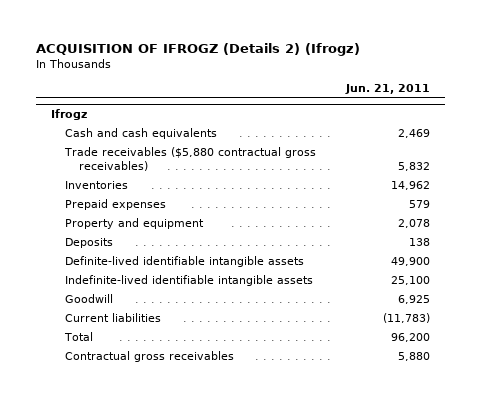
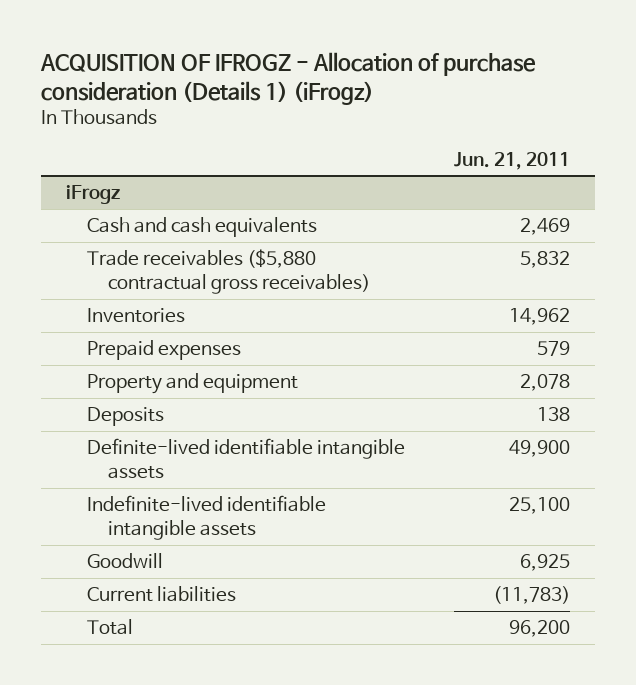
- ACQUISITION OF IFROGZ (Details 2) (Ifrogz)
+ ACQUISITION OF IFROGZ - Allocation of purchase consideration (Details 1) (iFrogz)
- Ifrogz
+ iFrogz
- Contractual gross receivables | 5,880

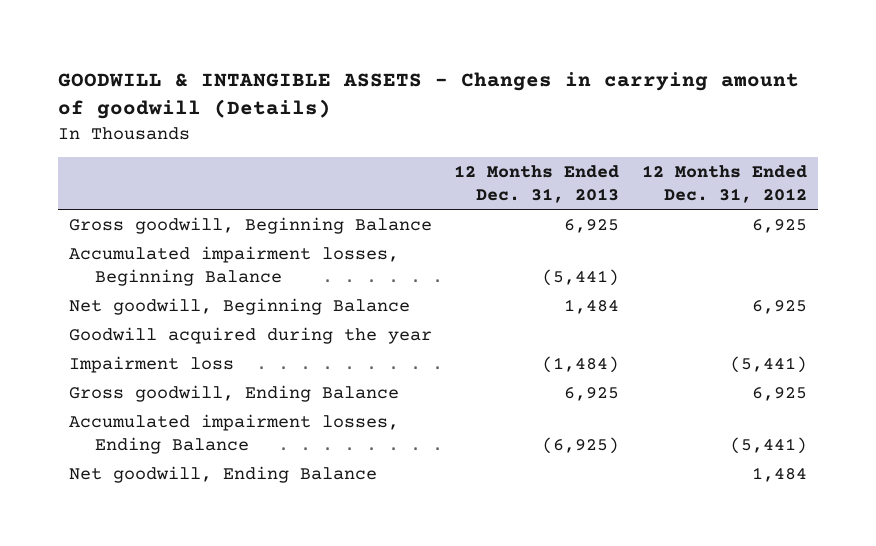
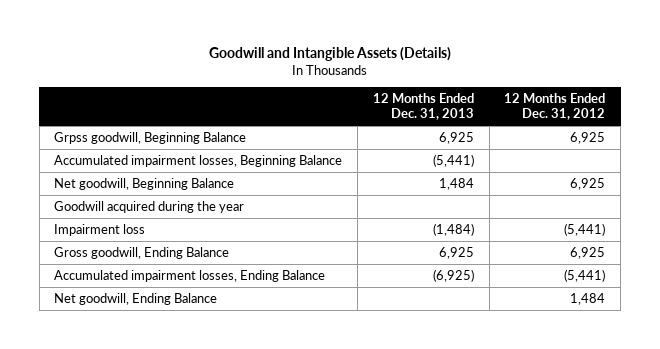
- GOODWILL & INTANGIBLE ASSETS - Changes in carrying amount of goodwill (Details)
+ Goodwill and Intangible Assets (Details)
- Gross goodwill, Beginning Balance | 6,925 | 6,925
+ Grpss goodwill, Beginning Balance | 6,925 | 6,925

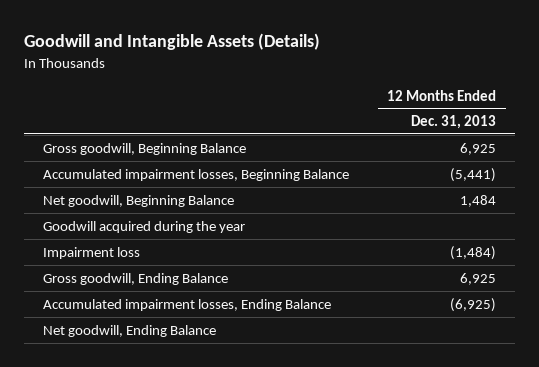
- | 12 Months Ended Dec. 31, 2013 | 12 Months Ended Dec. 31, 2012
+ | 12 Months Ended Dec. 31, 2013
- Grpss goodwill, Beginning Balance | 6,925 | 6,925
+ Gross goodwill, Beginning Balance | 6,925

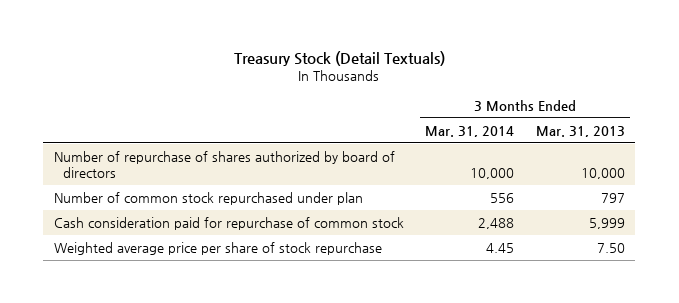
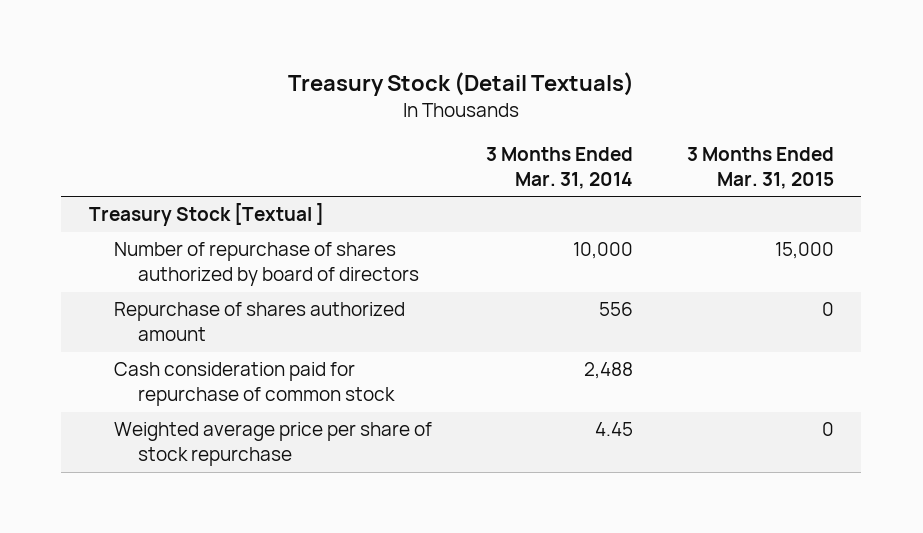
- | 3 Months Ended Mar. 31, 2014 | 3 Months Ended Mar. 31, 2013
+ | 3 Months Ended Mar. 31, 2014 | 3 Months Ended Mar. 31, 2015
+ Treasury Stock [Textual ]
- Number of common stock repurchased under plan | 556 | 797
+ Repurchase of shares authorized amount | 556 | 0

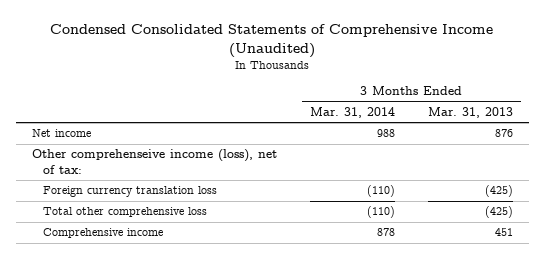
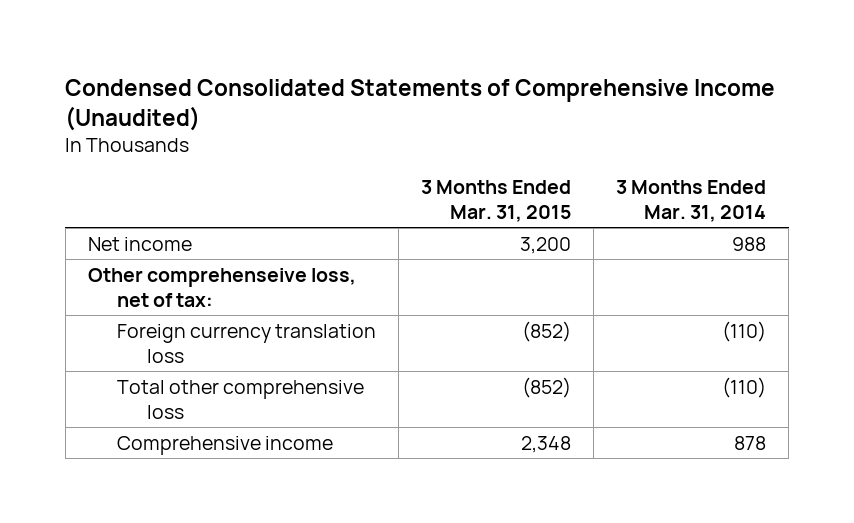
- | 3 Months Ended Mar. 31, 2014 | 3 Months Ended Mar. 31, 2013
+ | 3 Months Ended Mar. 31, 2015 | 3 Months Ended Mar. 31, 2014
- Other comprehenseive income (loss), net of tax:
+ Other comprehenseive loss, net of tax:

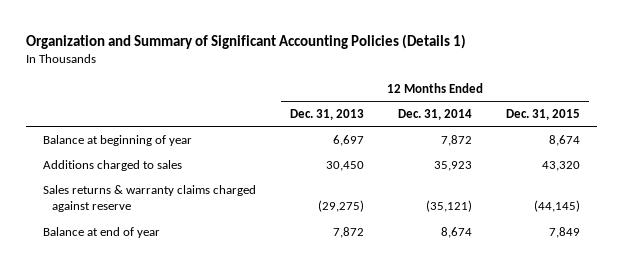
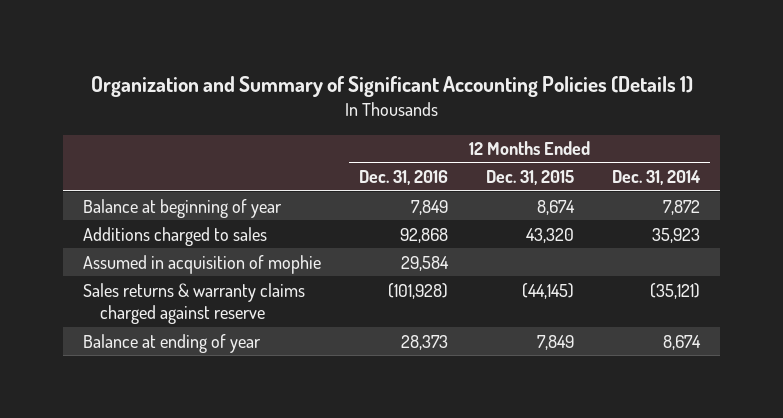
- | 12 Months Ended Dec. 31, 2013 | 12 Months Ended Dec. 31, 2014 | 12 Months Ended Dec. 31, 2015
+ | 12 Months Ended Dec. 31, 2016 | 12 Months Ended Dec. 31, 2015 | 12 Months Ended Dec. 31, 2014
+ Assumed in acquisition of mophie | 29,584 | |
- Balance at end of year | 7,872 | 8,674 | 7,849
+ Balance at ending of year | 28,373 | 7,849 | 8,674

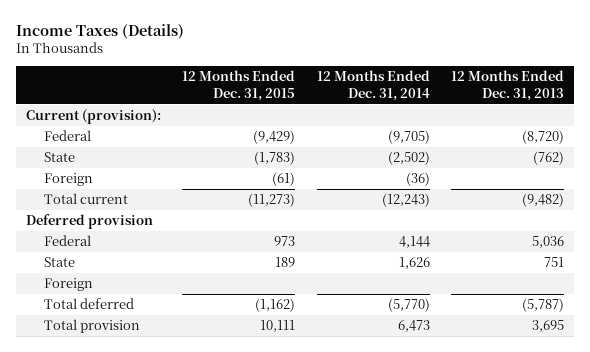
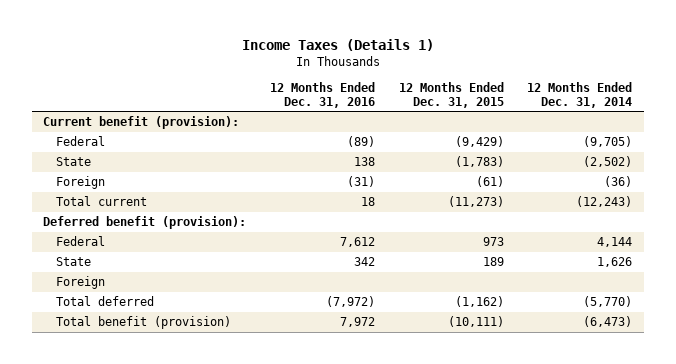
- Income Taxes (Details)
+ Income Taxes (Details 1)
- | 12 Months Ended Dec. 31, 2015 | 12 Months Ended Dec. 31, 2014 | 12 Months Ended Dec. 31, 2013
+ | 12 Months Ended Dec. 31, 2016 | 12 Months Ended Dec. 31, 2015 | 12 Months Ended Dec. 31, 2014
- Current (provision):
+ Current benefit (provision):
- Deferred provision
+ Deferred benefit (provision):
- Total provision | 10,111 | 6,473 | 3,695
+ Total benefit (provision) | 7,972 | (10,111) | (6,473)

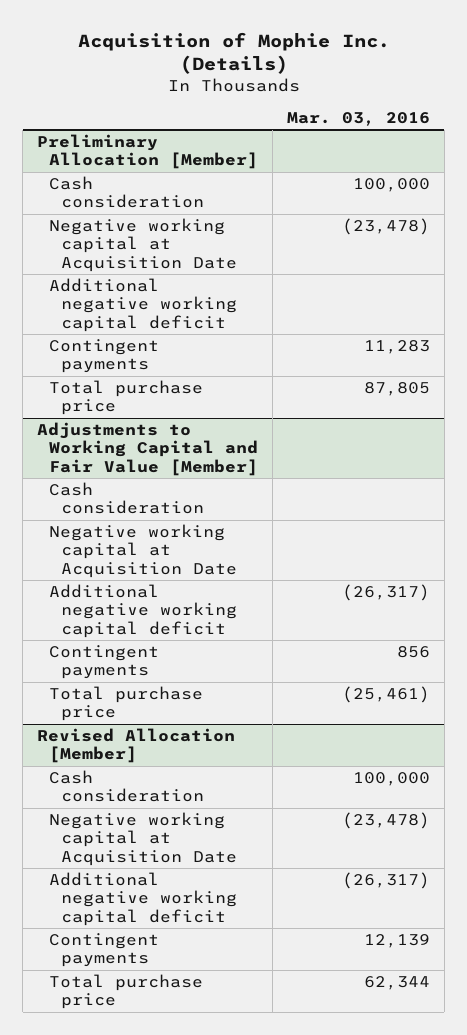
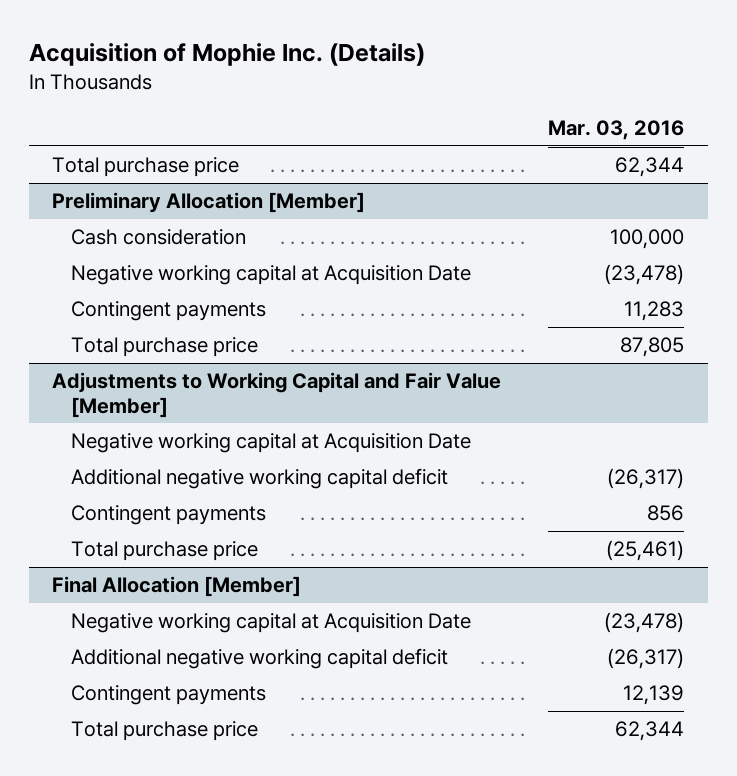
+ Total purchase price | 62,344
@ Preliminary Allocation [Member]
- Additional negative working capital deficit
@ Adjustments to Working Capital and Fair Value [Member]
- Cash consideration
- Revised Allocation [Member]
- Cash consideration | 100,000
+ Final Allocation [Member]

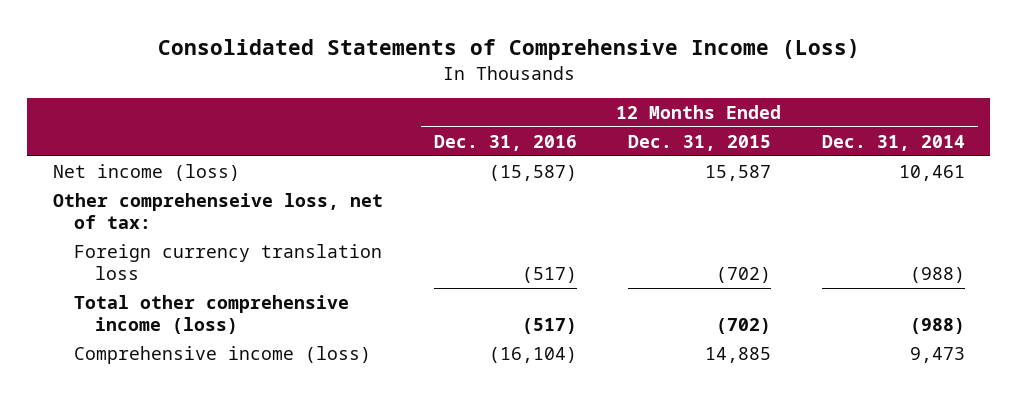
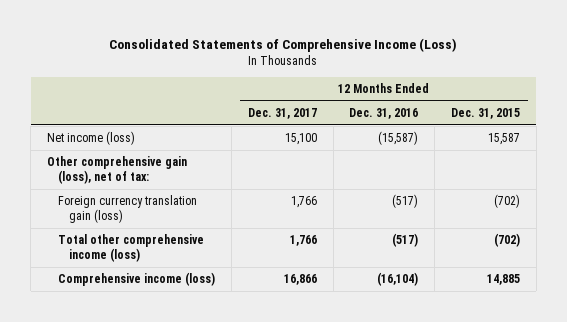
- | 12 Months Ended Dec. 31, 2016 | 12 Months Ended Dec. 31, 2015 | 12 Months Ended Dec. 31, 2014
+ | 12 Months Ended Dec. 31, 2017 | 12 Months Ended Dec. 31, 2016 | 12 Months Ended Dec. 31, 2015
- Other comprehenseive loss, net of tax:
- Foreign currency translation loss | (517) | (702) | (988)
+ Other comprehensive gain (loss), net of tax:
+ Foreign currency translation gain (loss) | 1,766 | (517) | (702)

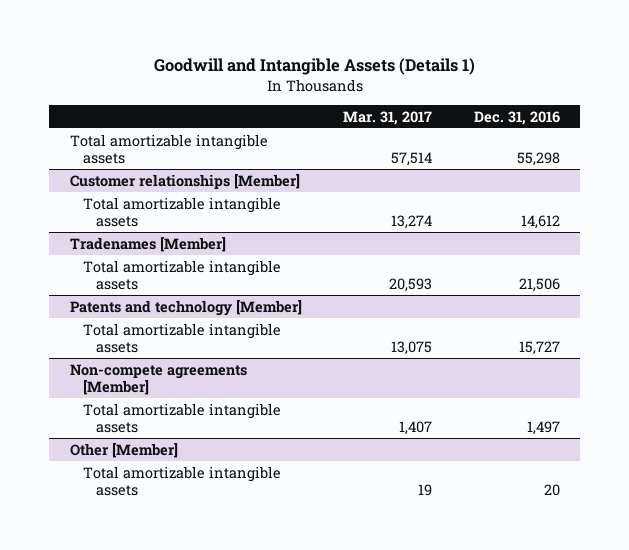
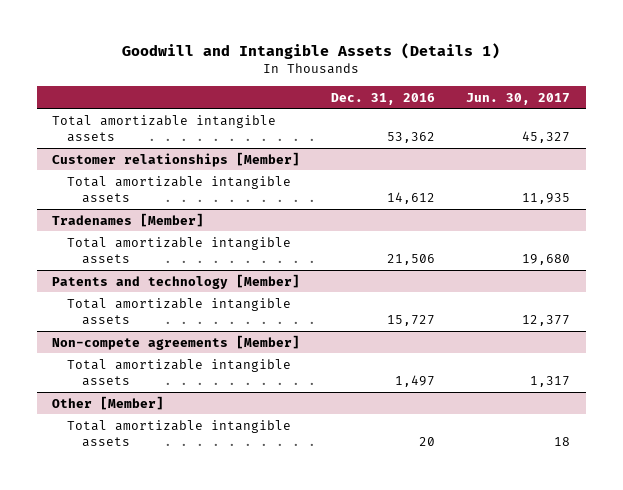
- | Mar. 31, 2017 | Dec. 31, 2016
+ | Dec. 31, 2016 | Jun. 30, 2017
- Total amortizable intangible assets | 57,514 | 55,298
+ Total amortizable intangible assets | 53,362 | 45,327

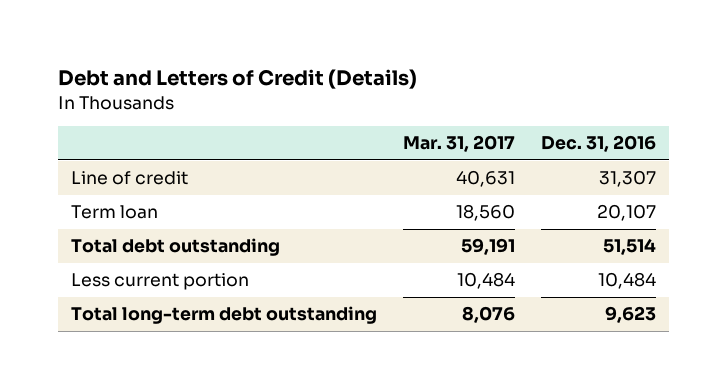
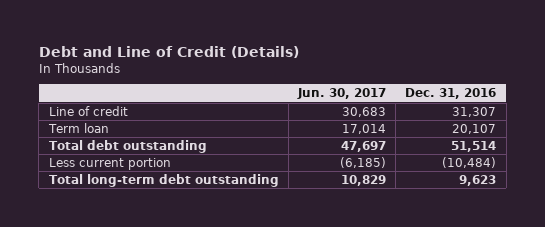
- Debt and Letters of Credit (Details)
+ Debt and Line of Credit (Details)
- | Mar. 31, 2017 | Dec. 31, 2016
+ | Jun. 30, 2017 | Dec. 31, 2016
- Less current portion | 10,484 | 10,484
+ Less current portion | (6,185) | (10,484)

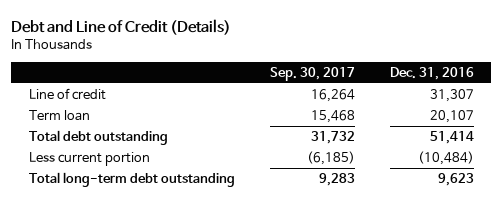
- | Jun. 30, 2017 | Dec. 31, 2016
+ | Sep. 30, 2017 | Dec. 31, 2016
- Total debt outstanding | 47,697 | 51,514
+ Total debt outstanding | 31,732 | 51,414

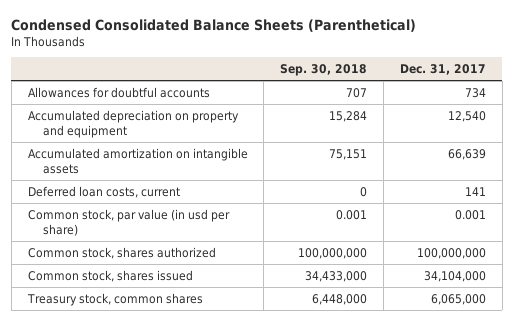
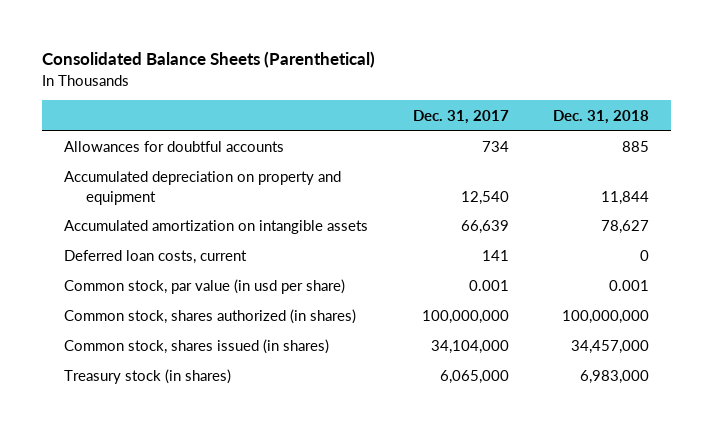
- Condensed Consolidated Balance Sheets (Parenthetical)
+ Consolidated Balance Sheets (Parenthetical)
- | Sep. 30, 2018 | Dec. 31, 2017
+ | Dec. 31, 2017 | Dec. 31, 2018
- Common stock, shares authorized | 100,000,000 | 100,000,000
- Common stock, shares issued | 34,433,000 | 34,104,000
- Treasury stock, common shares | 6,448,000 | 6,065,000
+ Common stock, shares authorized (in shares) | 100,000,000 | 100,000,000
+ Common stock, shares issued (in shares) | 34,104,000 | 34,457,000
+ Treasury stock (in shares) | 6,065,000 | 6,983,000

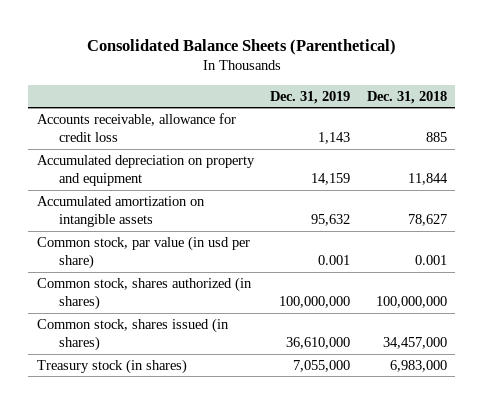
- | Dec. 31, 2017 | Dec. 31, 2018
+ | Dec. 31, 2019 | Dec. 31, 2018
- Allowances for doubtful accounts | 734 | 885
+ Accounts receivable, allowance for credit loss | 1,143 | 885
- Deferred loan costs, current | 141 | 0

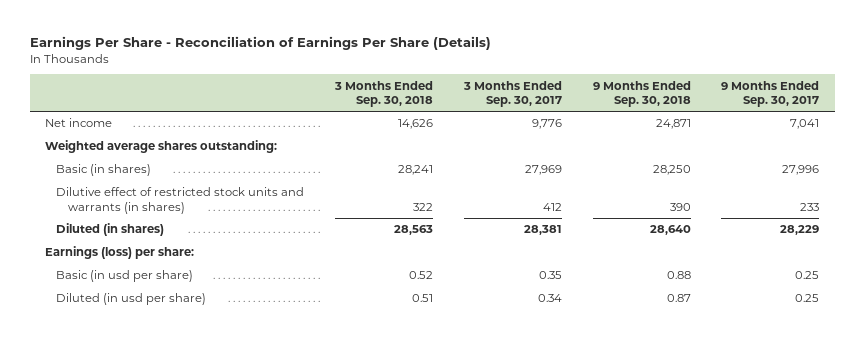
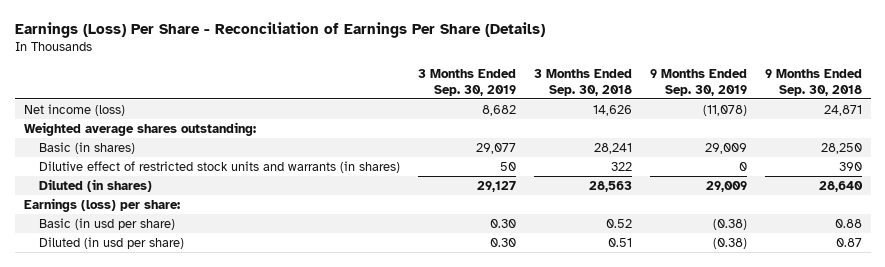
- Earnings Per Share - Reconciliation of Earnings Per Share (Details)
+ Earnings (Loss) Per Share - Reconciliation of Earnings Per Share (Details)
- | 3 Months Ended Sep. 30, 2018 | 3 Months Ended Sep. 30, 2017 | 9 Months Ended Sep. 30, 2018 | 9 Months Ended Sep. 30, 2017
+ | 3 Months Ended Sep. 30, 2019 | 3 Months Ended Sep. 30, 2018 | 9 Months Ended Sep. 30, 2019 | 9 Months Ended Sep. 30, 2018
- Net income | 14,626 | 9,776 | 24,871 | 7,041
+ Net income (loss) | 8,682 | 14,626 | (11,078) | 24,871

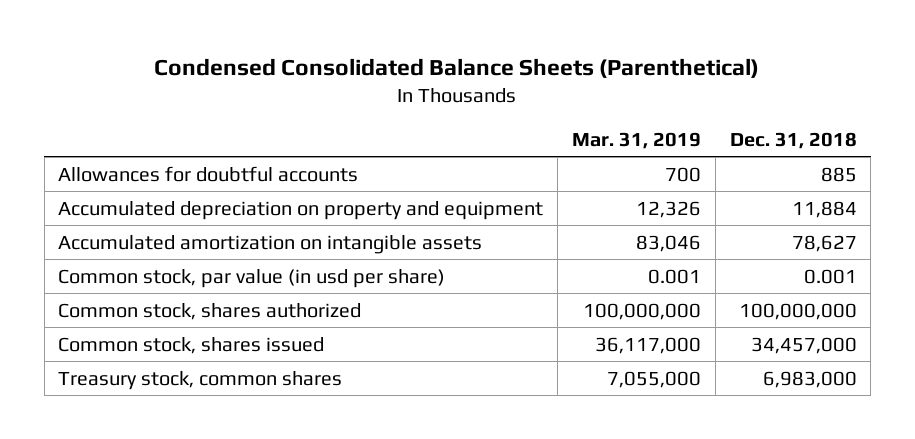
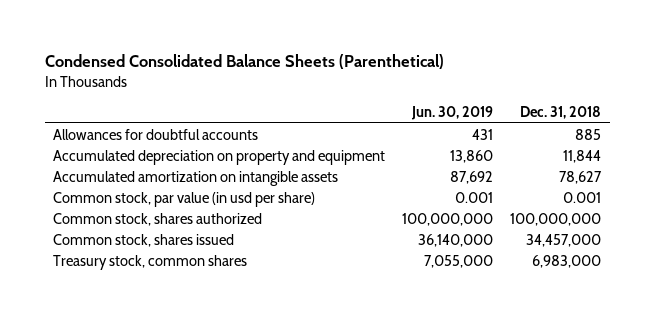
- | Mar. 31, 2019 | Dec. 31, 2018
+ | Jun. 30, 2019 | Dec. 31, 2018
- Accumulated depreciation on property and equipment | 12,326 | 11,884
+ Accumulated depreciation on property and equipment | 13,860 | 11,844

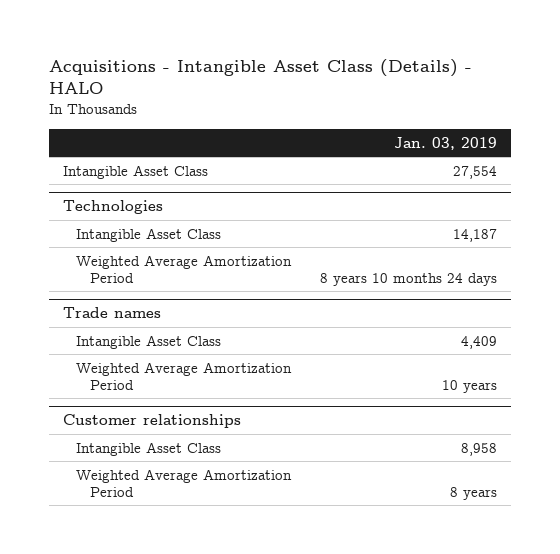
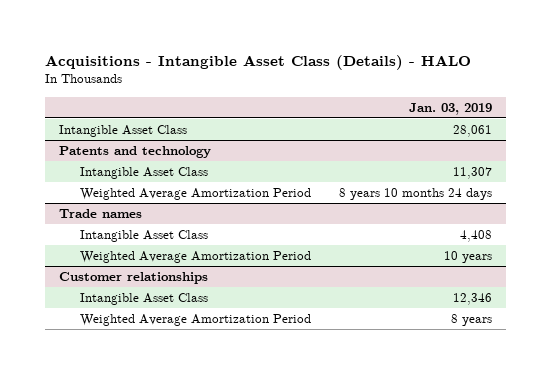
- Intangible Asset Class | 27,554
- Technologies
- Intangible Asset Class | 14,187
+ Intangible Asset Class | 28,061
+ Patents and technology
+ Intangible Asset Class | 11,307
@ Trade names
- Intangible Asset Class | 4,409
+ Intangible Asset Class | 4,408
@ Customer relationships
- Intangible Asset Class | 8,958
+ Intangible Asset Class | 12,346

